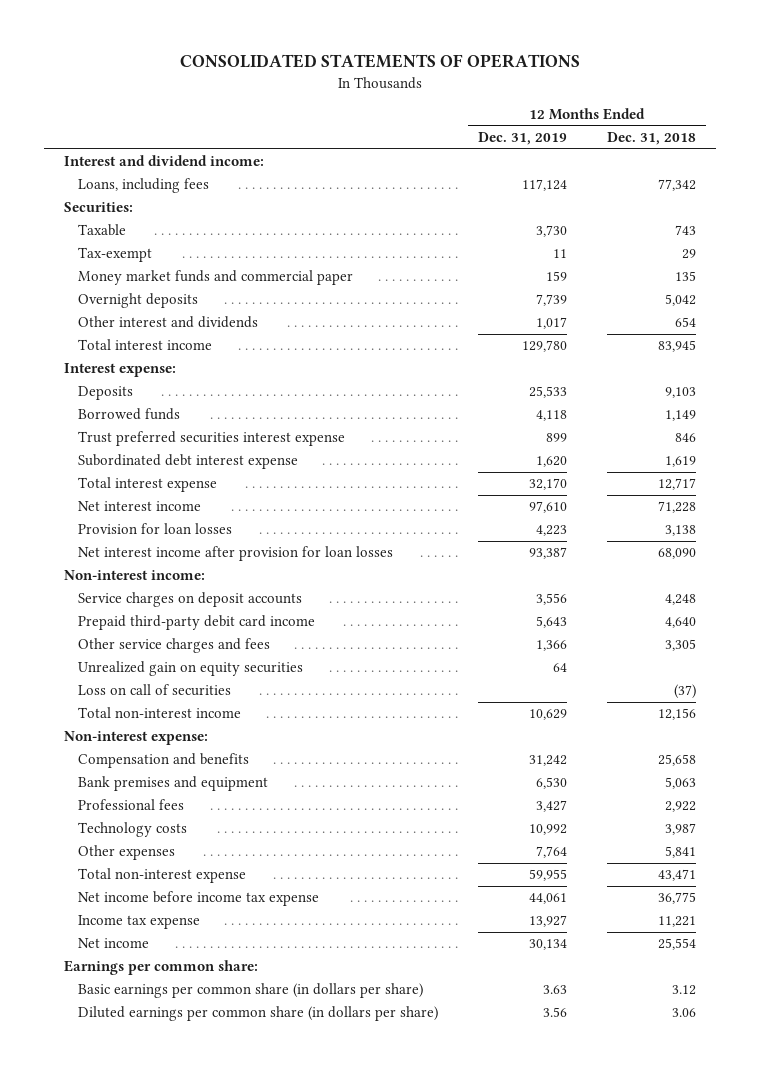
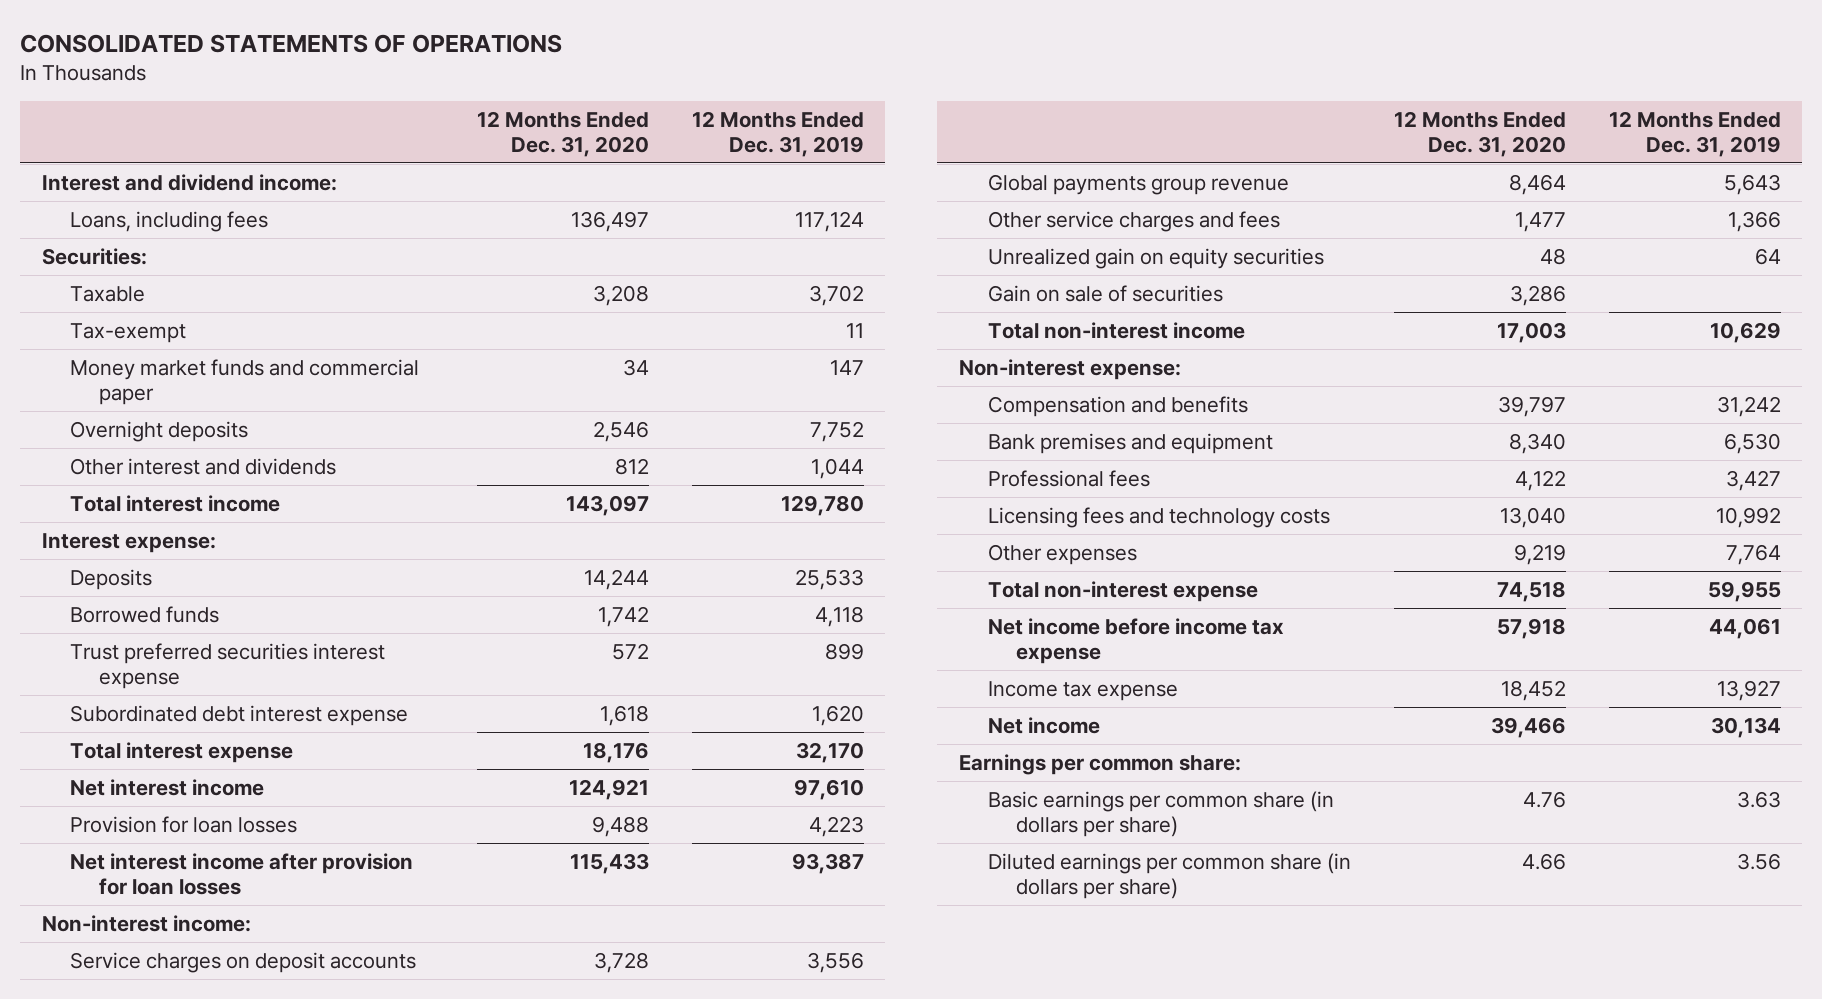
- | 12 Months Ended Dec. 31, 2019 | 12 Months Ended Dec. 31, 2018
+ | 12 Months Ended Dec. 31, 2020 | 12 Months Ended Dec. 31, 2019
- Taxable | 3,730 | 743
+ Taxable | 3,208 | 3,702
- Money market funds and commercial paper | 159 | 135
- Overnight deposits | 7,739 | 5,042
- Other interest and dividends | 1,017 | 654
+ Money market funds and commercial paper | 34 | 147
+ Overnight deposits | 2,546 | 7,752
+ Other interest and dividends | 812 | 1,044
- Prepaid third-party debit card income | 5,643 | 4,640
+ Global payments group revenue | 8,464 | 5,643
- Loss on call of securities | | (37)
+ Gain on sale of securities | 3,286 |
- Technology costs | 10,992 | 3,987
+ Licensing fees and technology costs | 13,040 | 10,992

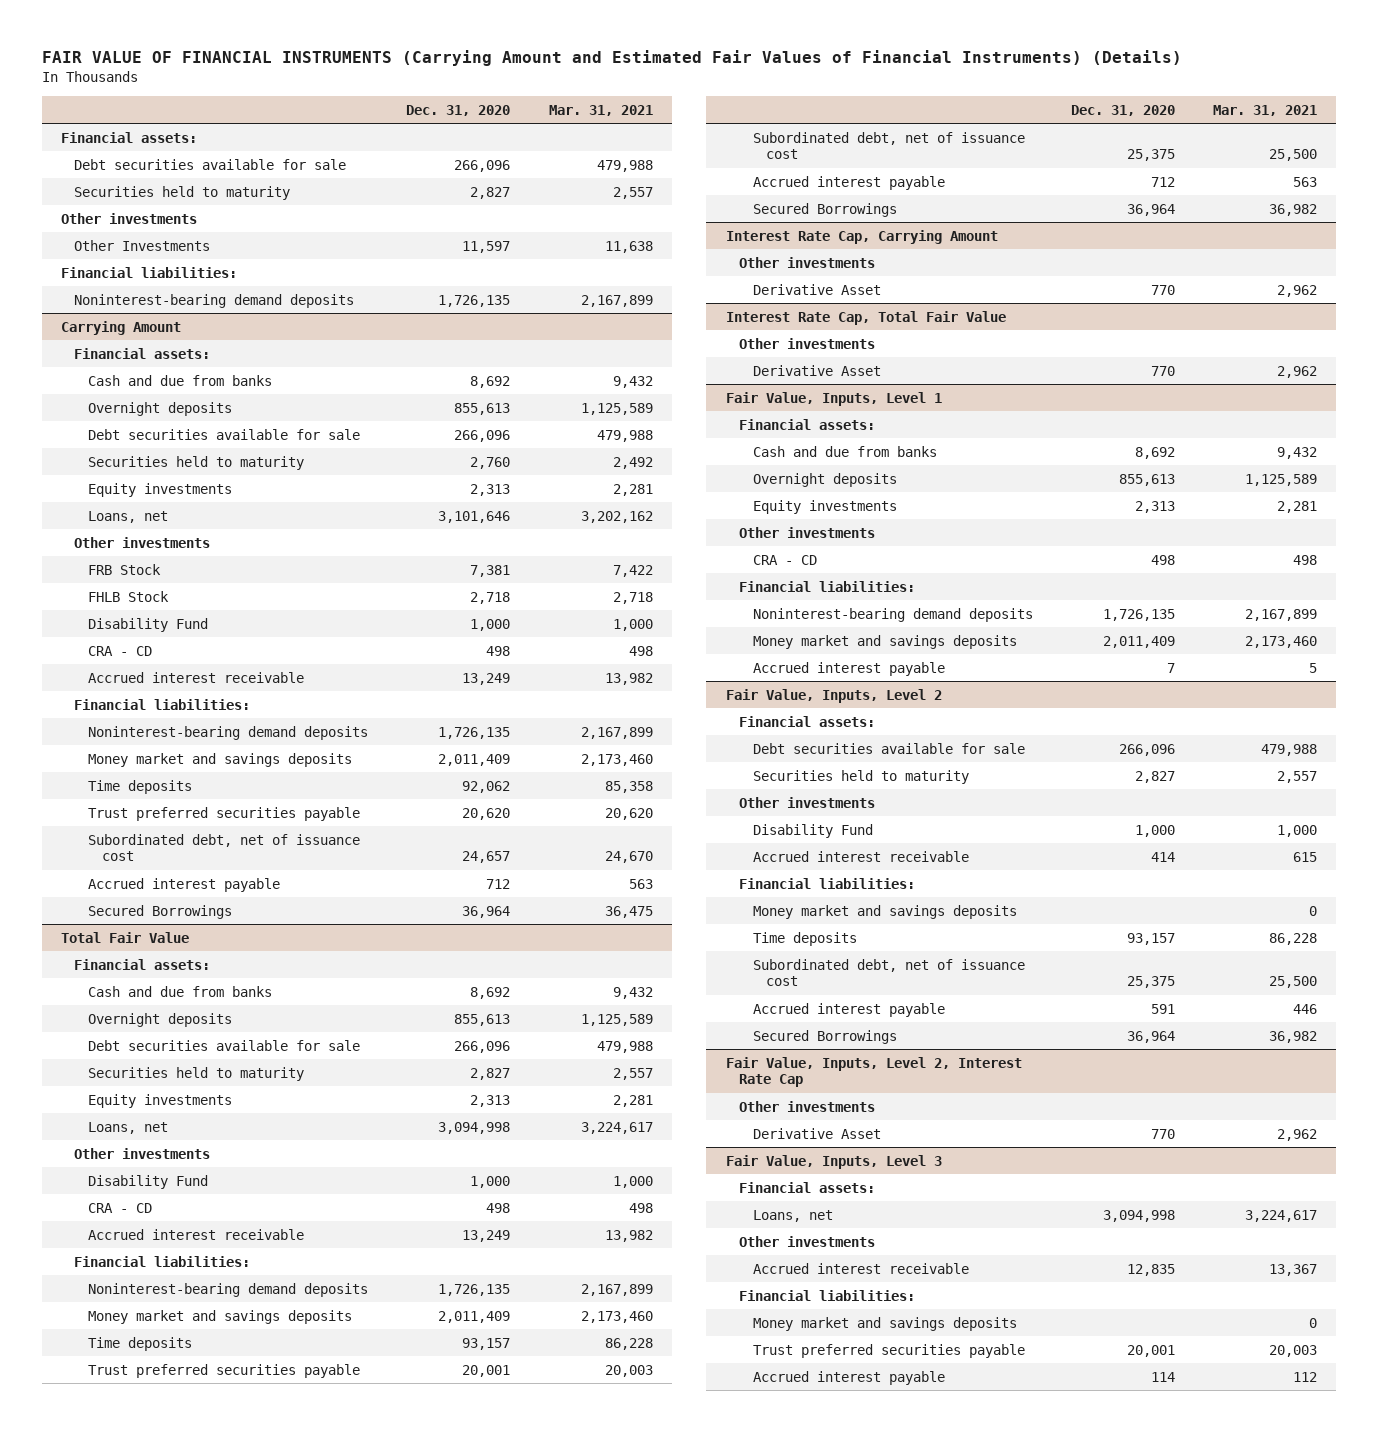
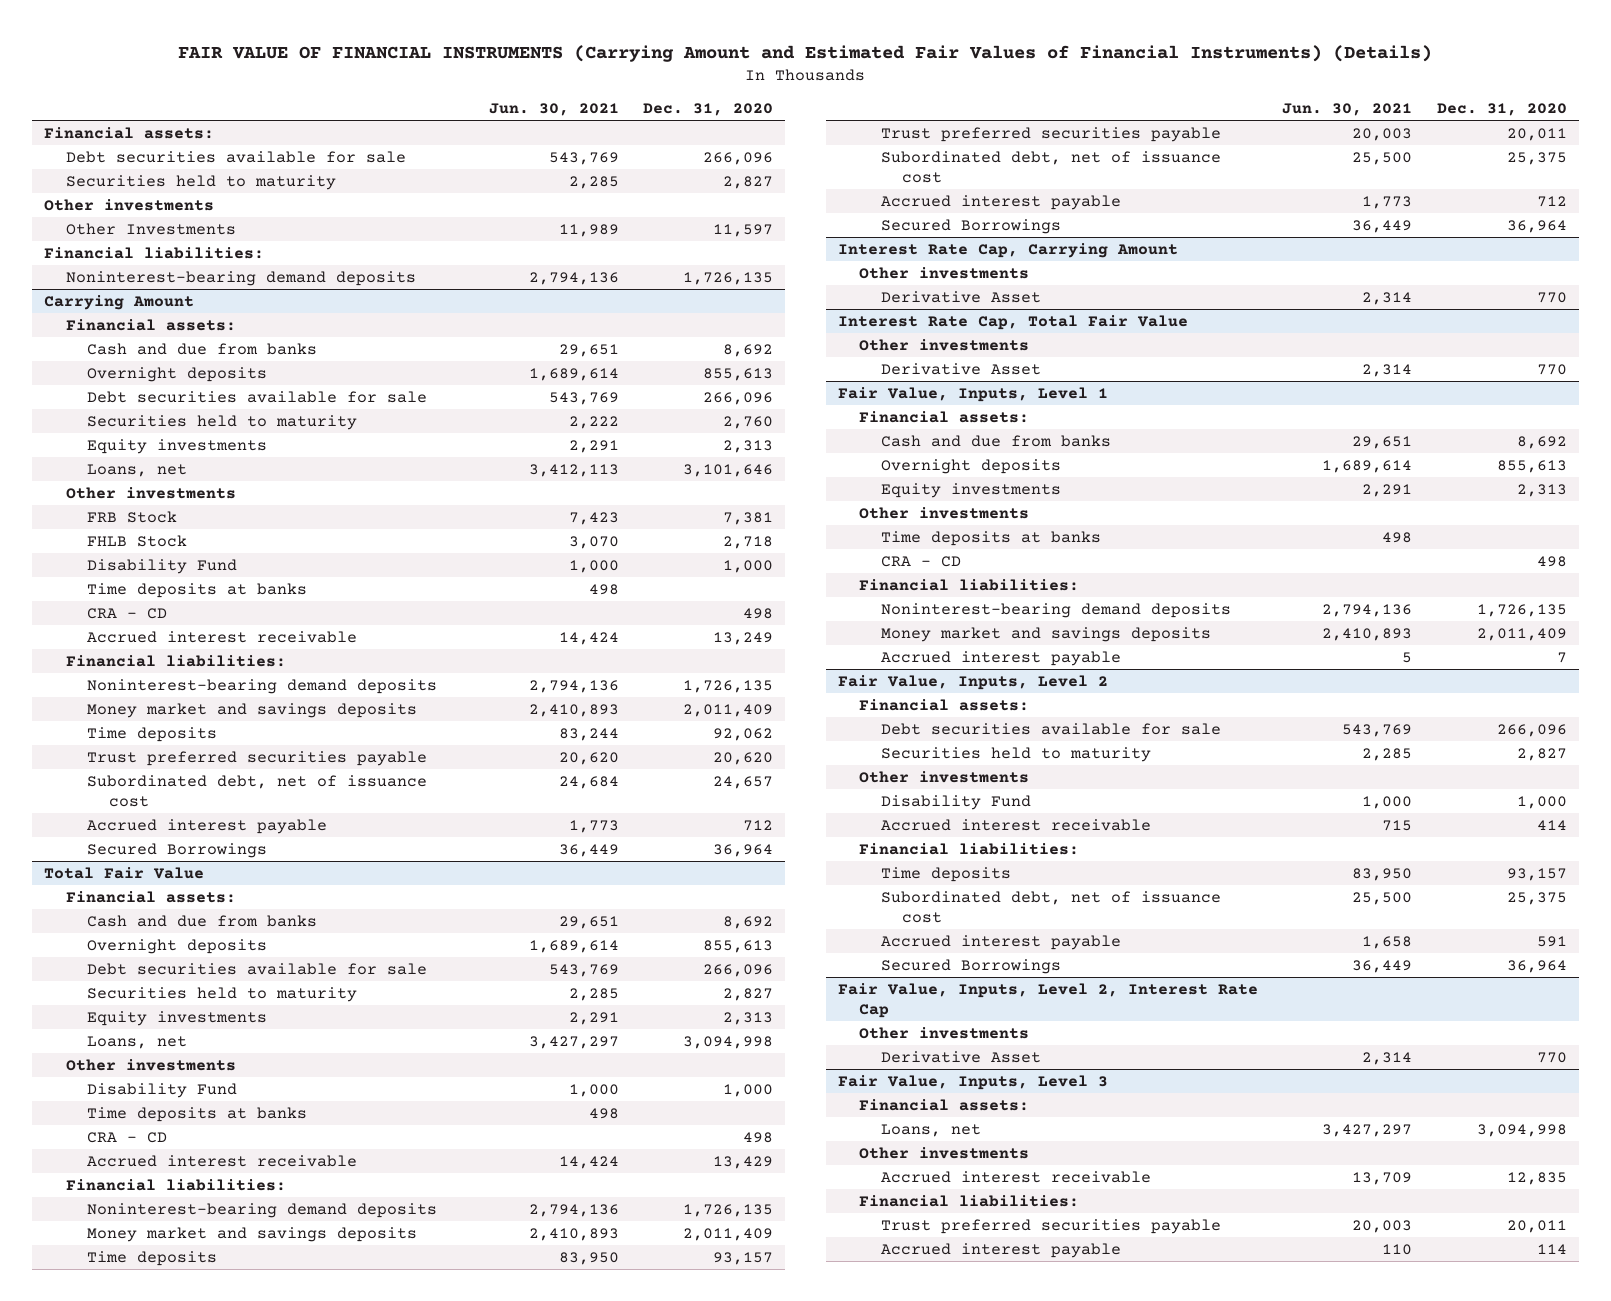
- | Dec. 31, 2020 | Mar. 31, 2021
+ | Jun. 30, 2021 | Dec. 31, 2020
@ Carrying Amount
+ Time deposits at banks | 498 |
@ Total Fair Value
+ Time deposits at banks | 498 |
- Accrued interest receivable | 13,249 | 13,982
+ Accrued interest receivable | 14,424 | 13,429
- Trust preferred securities payable | 20,001 | 20,003
+ Trust preferred securities payable | 20,003 | 20,011
@ Fair Value, Inputs, Level 1
+ Time deposits at banks | 498 |
@ Fair Value, Inputs, Level 2
- Money market and savings deposits | | 0
@ Fair Value, Inputs, Level 3
- Money market and savings deposits | | 0
- Trust preferred securities payable | 20,001 | 20,003
+ Trust preferred securities payable | 20,003 | 20,011

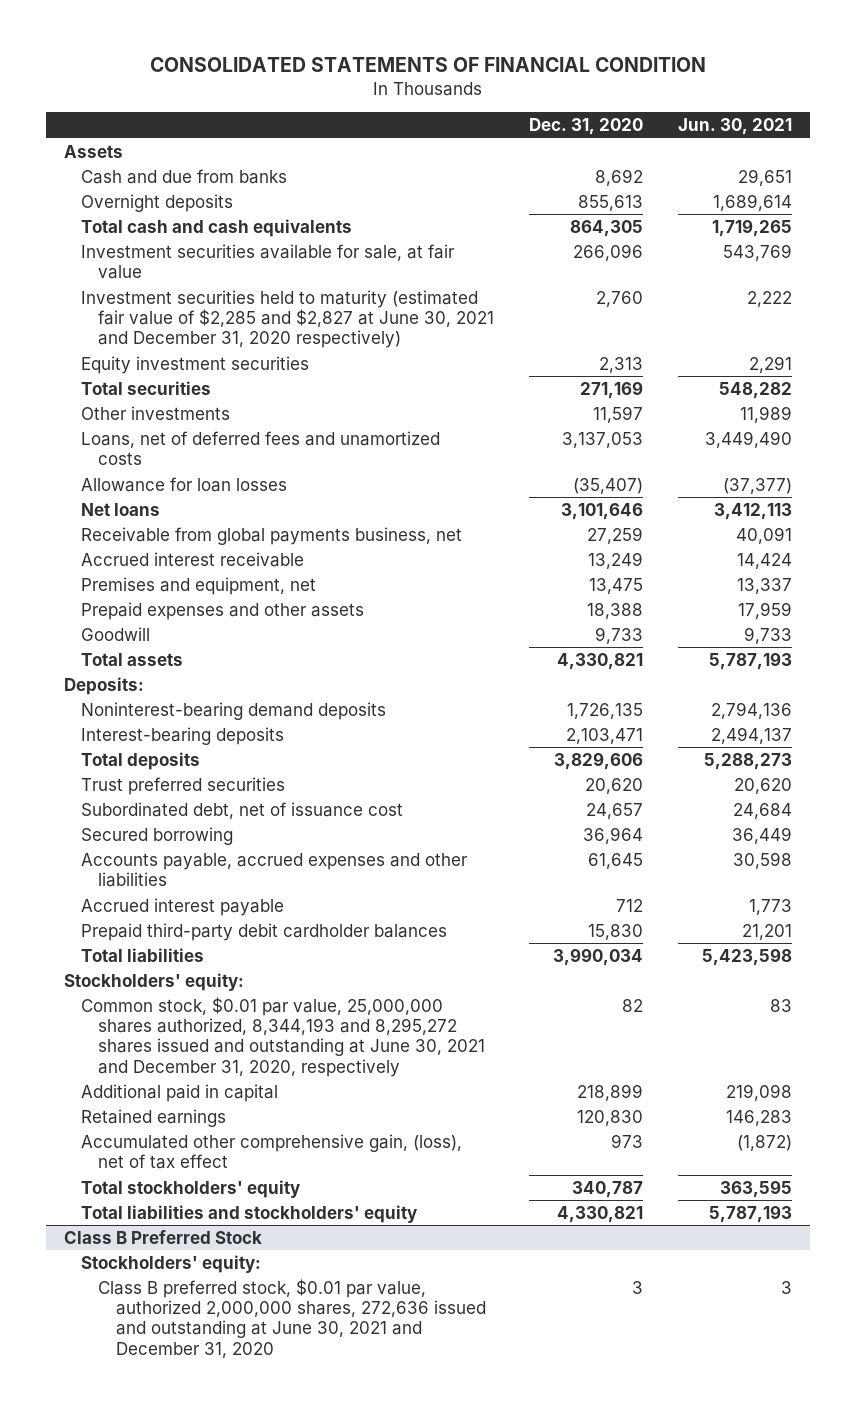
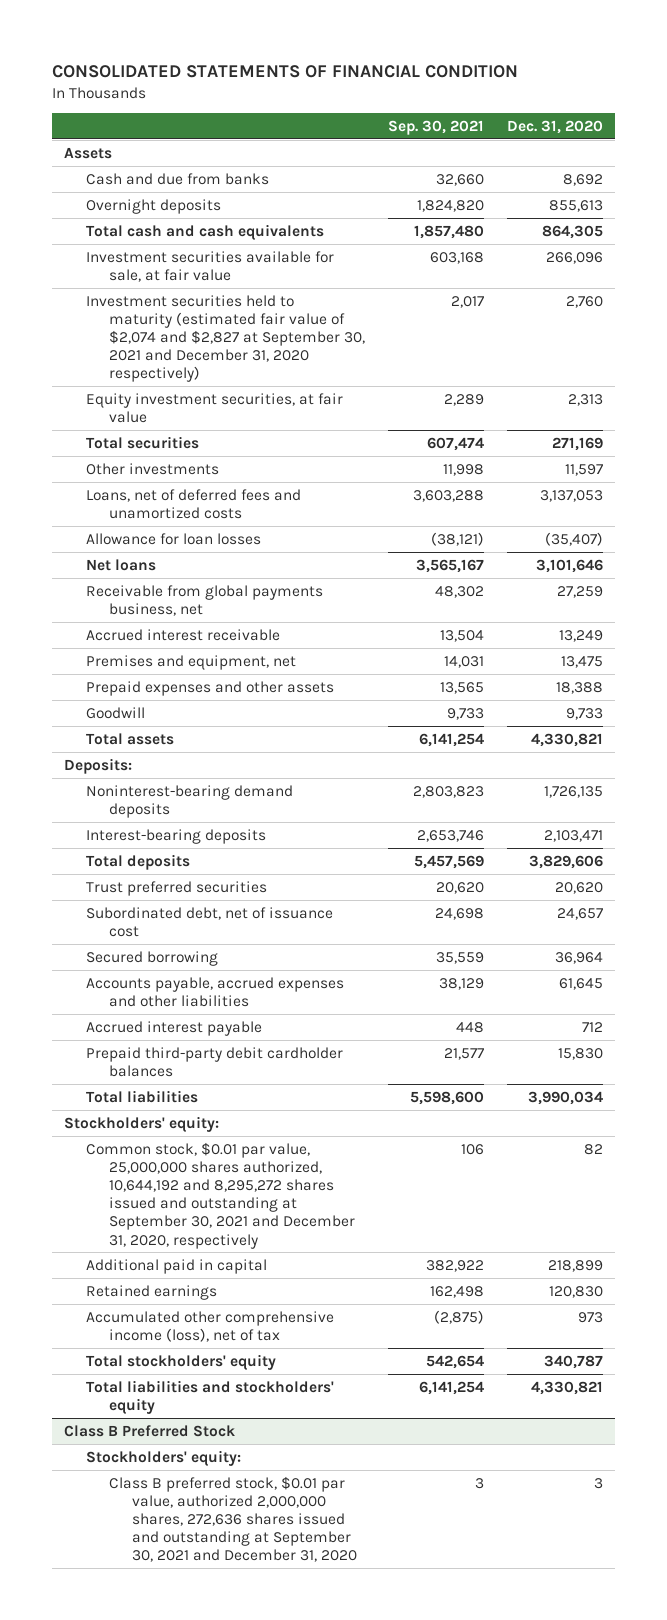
- | Dec. 31, 2020 | Jun. 30, 2021
+ | Sep. 30, 2021 | Dec. 31, 2020
- Investment securities held to maturity (estimated fair value of $2,285 and $2,827 at June 30, 2021 and December 31, 2020 respectively) | 2,760 | 2,222
- Equity investment securities | 2,313 | 2,291
+ Investment securities held to maturity (estimated fair value of $2,074 and $2,827 at September 30, 2021 and December 31, 2020 respectively) | 2,017 | 2,760
+ Equity investment securities, at fair value | 2,289 | 2,313
- Common stock, $0.01 par value, 25,000,000 shares authorized, 8,344,193 and 8,295,272 shares issued and outstanding at June 30, 2021 and December 31, 2020, respectively | 82 | 83
+ Common stock, $0.01 par value, 25,000,000 shares authorized, 10,644,192 and 8,295,272 shares issued and outstanding at September 30, 2021 and December 31, 2020, respectively | 106 | 82
- Accumulated other comprehensive gain, (loss), net of tax effect | 973 | (1,872)
+ Accumulated other comprehensive income (loss), net of tax | (2,875) | 973
@ Class B Preferred Stock
- Class B preferred stock, $0.01 par value, authorized 2,000,000 shares, 272,636 issued and outstanding at June 30, 2021 and December 31, 2020 | 3 | 3
+ Class B preferred stock, $0.01 par value, authorized 2,000,000 shares, 272,636 shares issued and outstanding at September 30, 2021 and December 31, 2020 | 3 | 3

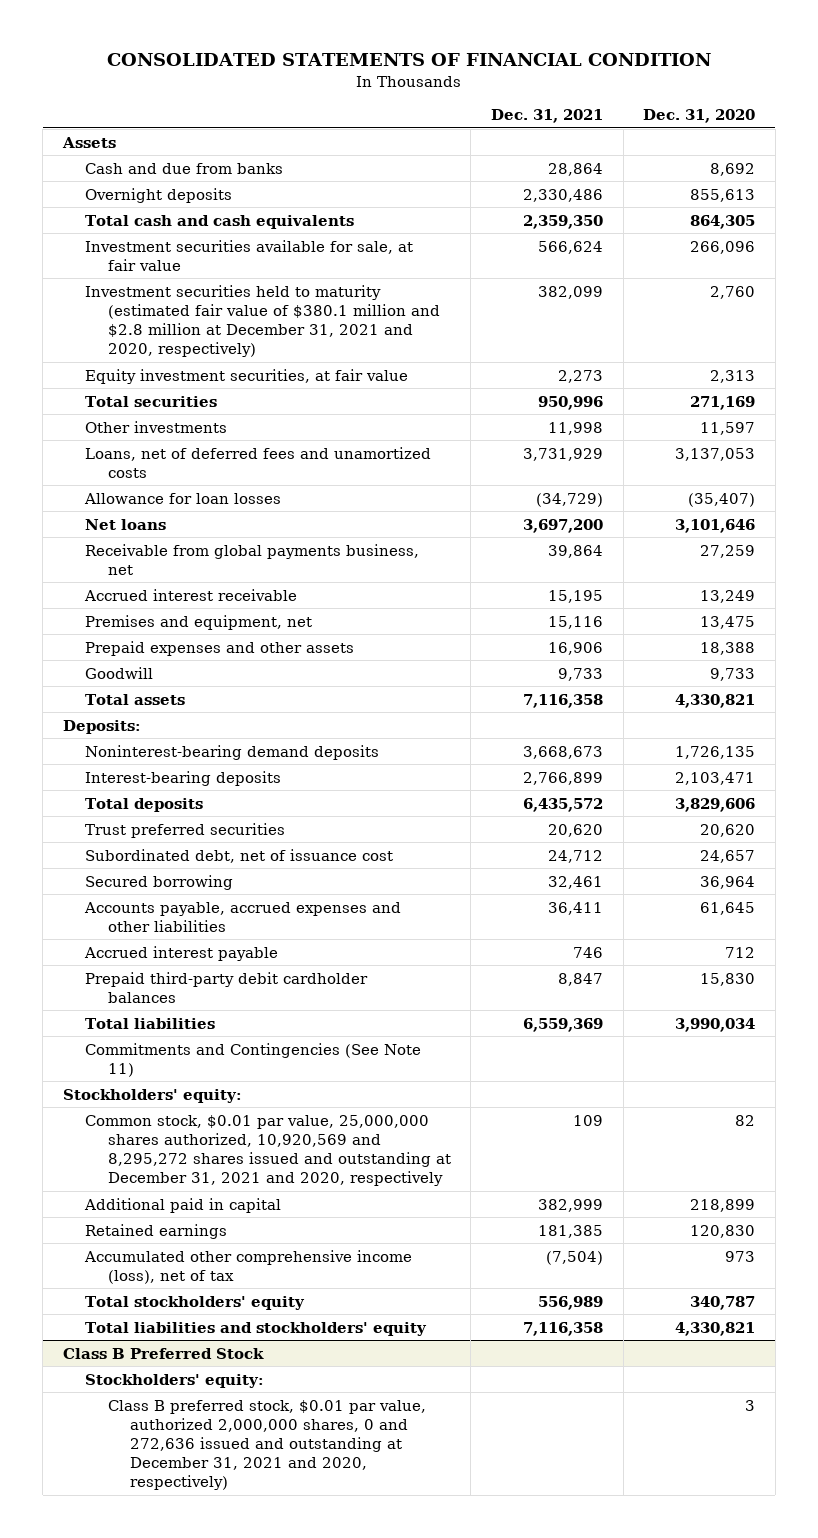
- | Sep. 30, 2021 | Dec. 31, 2020
+ | Dec. 31, 2021 | Dec. 31, 2020
- Investment securities held to maturity (estimated fair value of $2,074 and $2,827 at September 30, 2021 and December 31, 2020 respectively) | 2,017 | 2,760
+ Investment securities held to maturity (estimated fair value of $380.1 million and $2.8 million at December 31, 2021 and 2020, respectively) | 382,099 | 2,760
+ Commitments and Contingencies (See Note 11)
- Common stock, $0.01 par value, 25,000,000 shares authorized, 10,644,192 and 8,295,272 shares issued and outstanding at September 30, 2021 and December 31, 2020, respectively | 106 | 82
+ Common stock, $0.01 par value, 25,000,000 shares authorized, 10,920,569 and 8,295,272 shares issued and outstanding at December 31, 2021 and 2020, respectively | 109 | 82
@ Class B Preferred Stock
- Class B preferred stock, $0.01 par value, authorized 2,000,000 shares, 272,636 shares issued and outstanding at September 30, 2021 and December 31, 2020 | 3 | 3
+ Class B preferred stock, $0.01 par value, authorized 2,000,000 shares, 0 and 272,636 issued and outstanding at December 31, 2021 and 2020, respectively) | | 3

